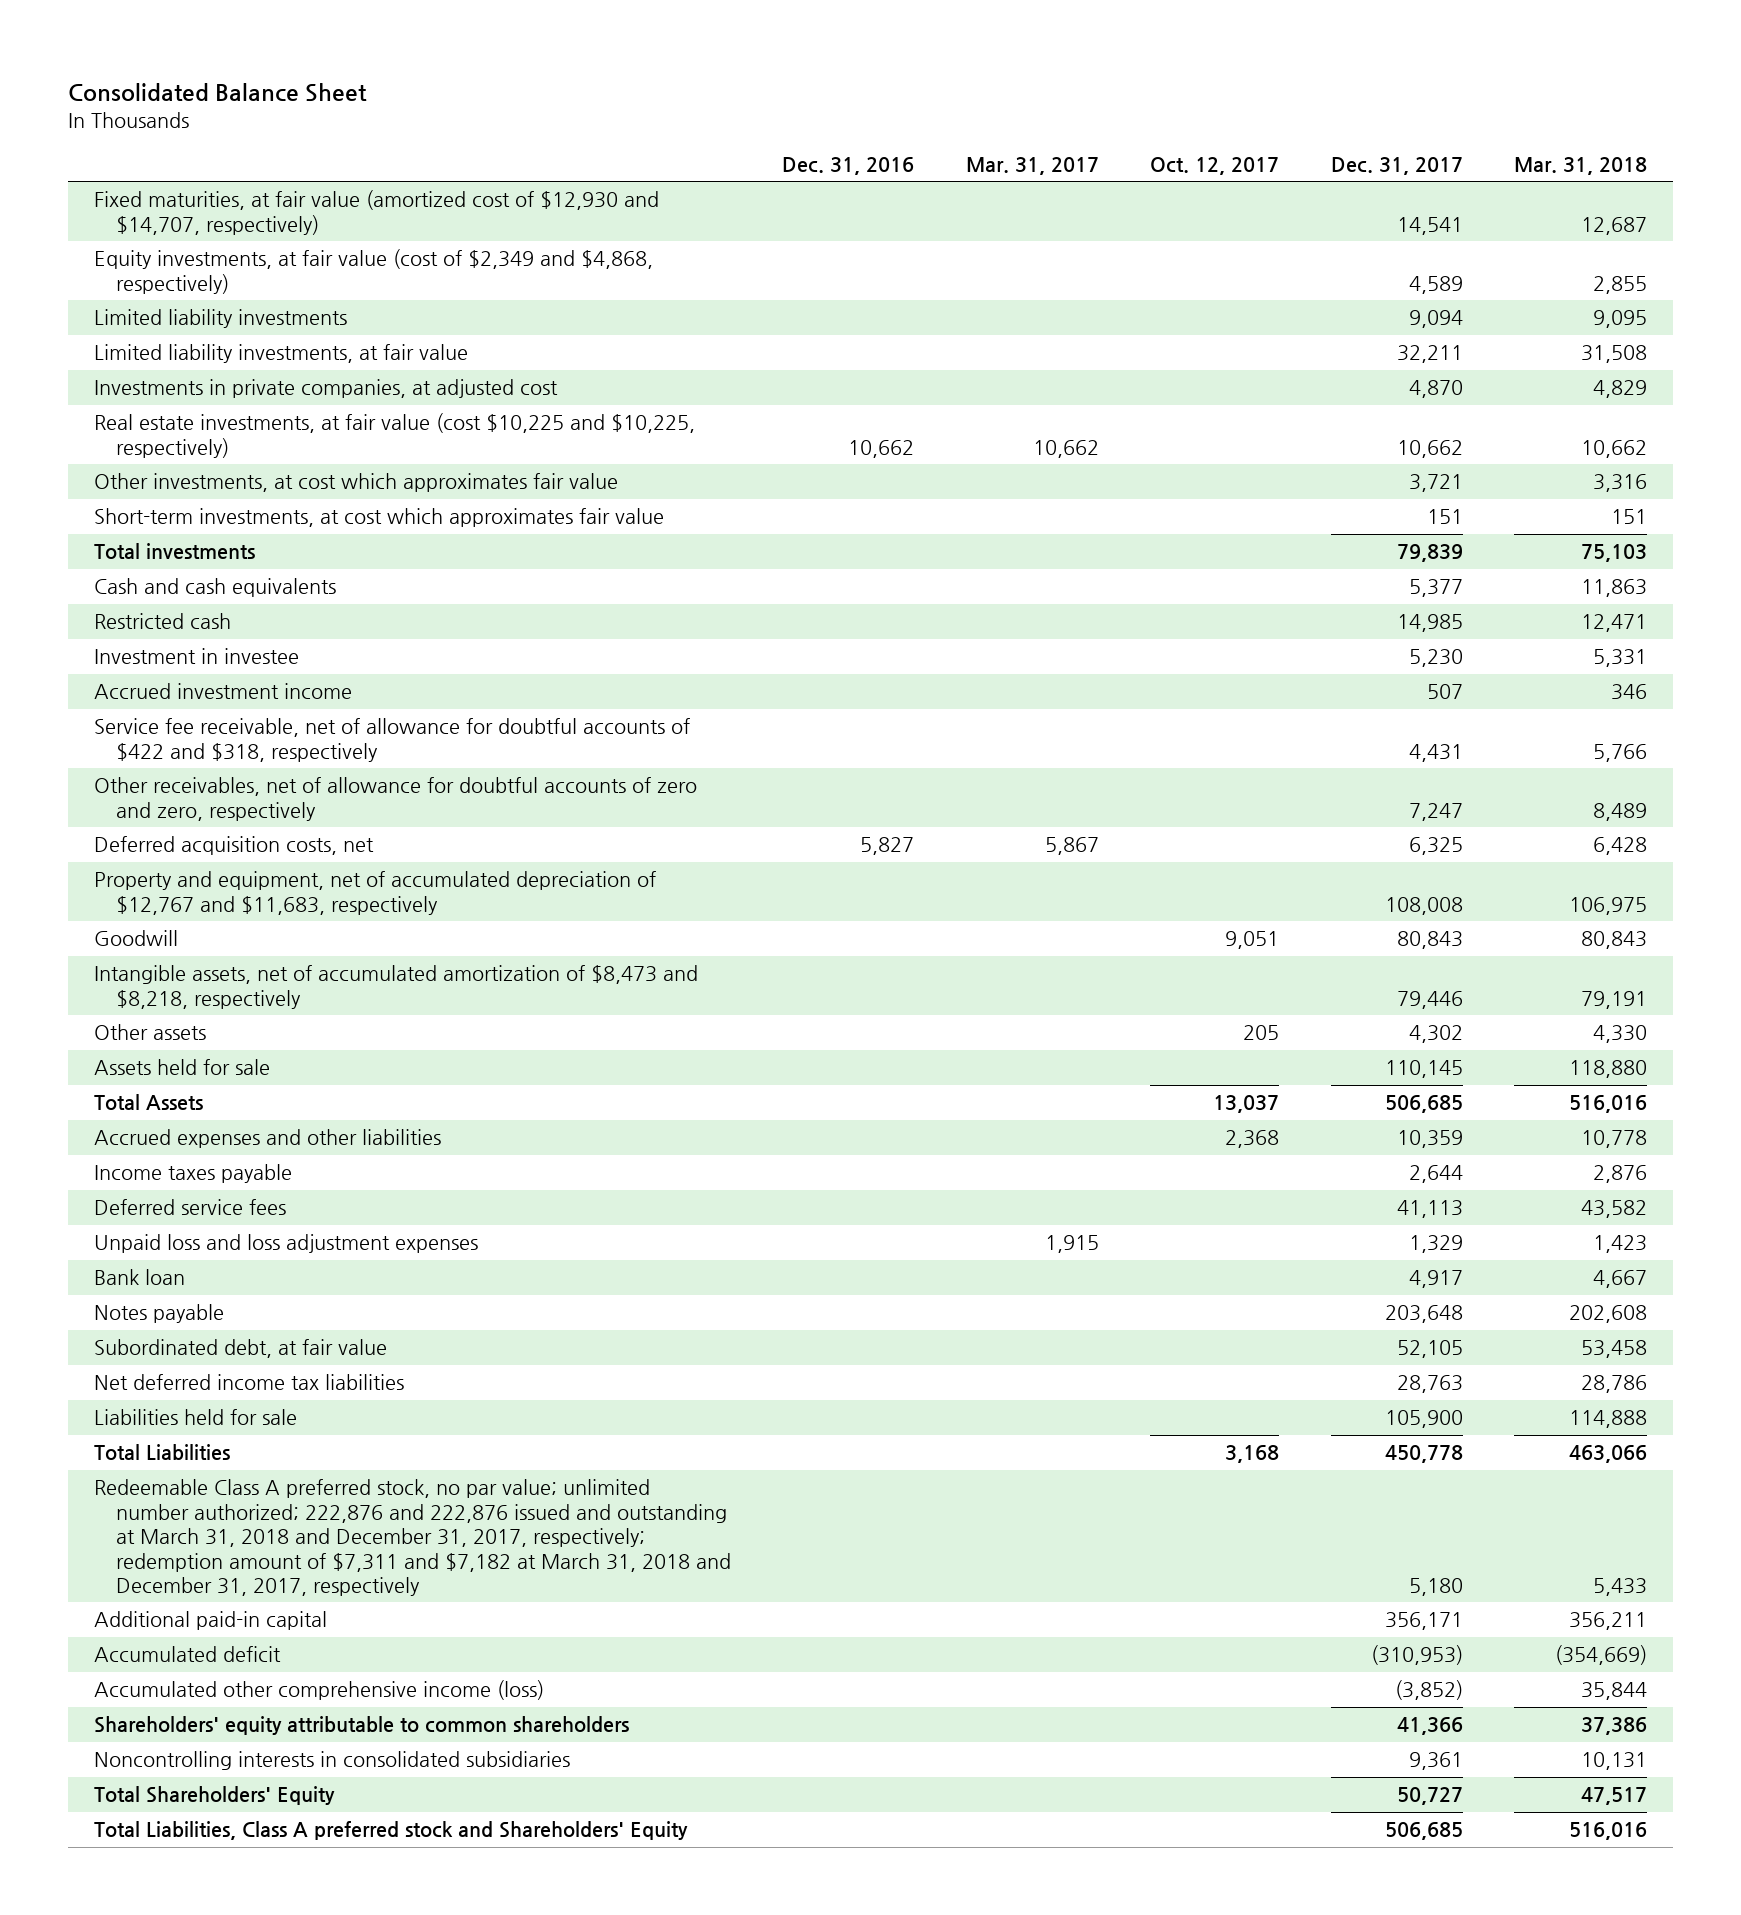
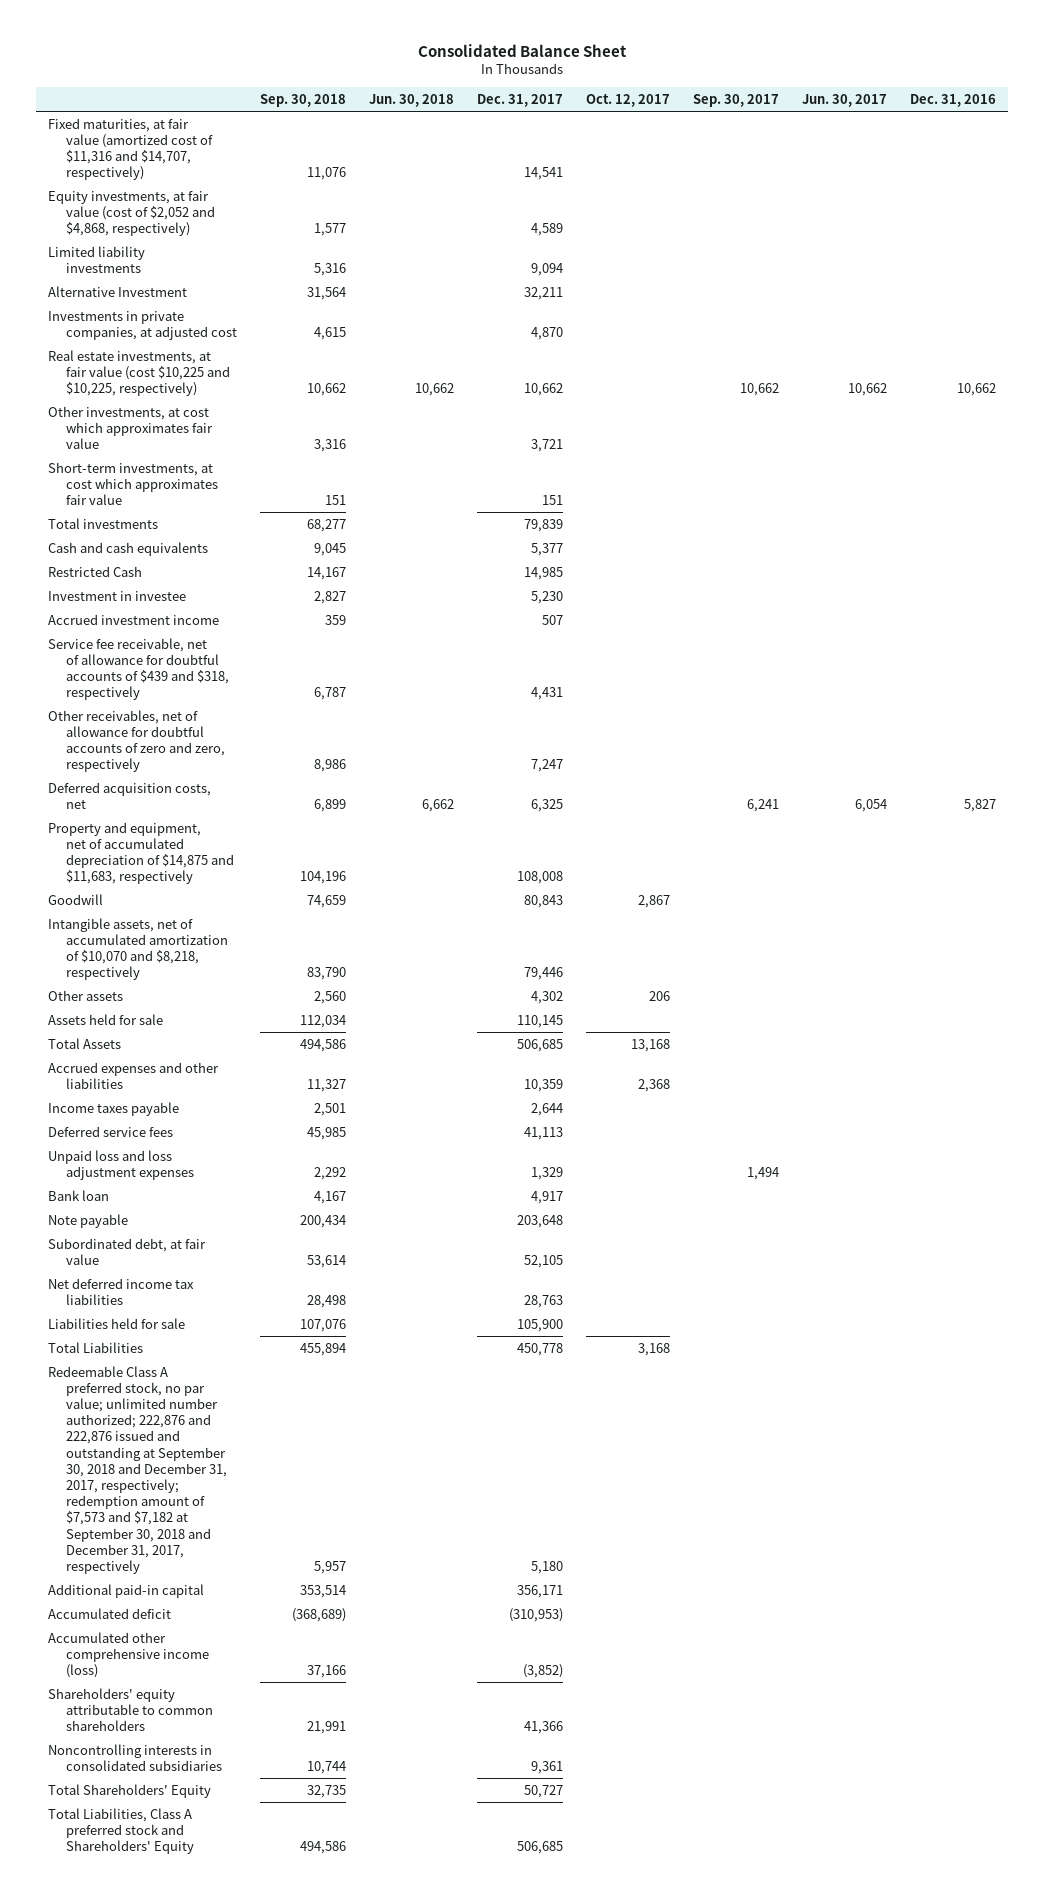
- | Dec. 31, 2016 | Mar. 31, 2017 | Oct. 12, 2017 | Dec. 31, 2017 | Mar. 31, 2018
+ | Sep. 30, 2018 | Jun. 30, 2018 | Dec. 31, 2017 | Oct. 12, 2017 | Sep. 30, 2017 | Jun. 30, 2017 | Dec. 31, 2016
- Fixed maturities, at fair value (amortized cost of $12,930 and $14,707, respectively) | | | | 14,541 | 12,687
- Equity investments, at fair value (cost of $2,349 and $4,868, respectively) | | | | 4,589 | 2,855
+ Fixed maturities, at fair value (amortized cost of $11,316 and $14,707, respectively) | 11,076 | | 14,541 | | | |
+ Equity investments, at fair value (cost of $2,052 and $4,868, respectively) | 1,577 | | 4,589 | | | |
- Limited liability investments, at fair value | | | | 32,211 | 31,508
+ Alternative Investment | 31,564 | | 32,211 | | | |
- Restricted cash | | | | 14,985 | 12,471
+ Restricted Cash | 14,167 | | 14,985 | | | |
- Service fee receivable, net of allowance for doubtful accounts of $422 and $318, respectively | | | | 4,431 | 5,766
+ Service fee receivable, net of allowance for doubtful accounts of $439 and $318, respectively | 6,787 | | 4,431 | | | |
- Property and equipment, net of accumulated depreciation of $12,767 and $11,683, respectively | | | | 108,008 | 106,975
- Goodwill | | | 9,051 | 80,843 | 80,843
- Intangible assets, net of accumulated amortization of $8,473 and $8,218, respectively | | | | 79,446 | 79,191
- Other assets | | | 205 | 4,302 | 4,330
+ Property and equipment, net of accumulated depreciation of $14,875 and $11,683, respectively | 104,196 | | 108,008 | | | |
+ Goodwill | 74,659 | | 80,843 | 2,867 | | |
+ Intangible assets, net of accumulated amortization of $10,070 and $8,218, respectively | 83,790 | | 79,446 | | | |
+ Other assets | 2,560 | | 4,302 | 206 | | |
- Total Assets | | | 13,037 | 506,685 | 516,016
+ Total Assets | 494,586 | | 506,685 | 13,168 | | |
- Notes payable | | | | 203,648 | 202,608
+ Note payable | 200,434 | | 203,648 | | | |
- Redeemable Class A preferred stock, no par value; unlimited number authorized; 222,876 and 222,876 issued and outstanding at March 31, 2018 and December 31, 2017, respectively; redemption amount of $7,311 and $7,182 at March 31, 2018 and December 31, 2017, respectively | | | | 5,180 | 5,433
+ Redeemable Class A preferred stock, no par value; unlimited number authorized; 222,876 and 222,876 issued and outstanding at September 30, 2018 and December 31, 2017, respectively; redemption amount of $7,573 and $7,182 at September 30, 2018 and December 31, 2017, respectively | 5,957 | | 5,180 | | | |

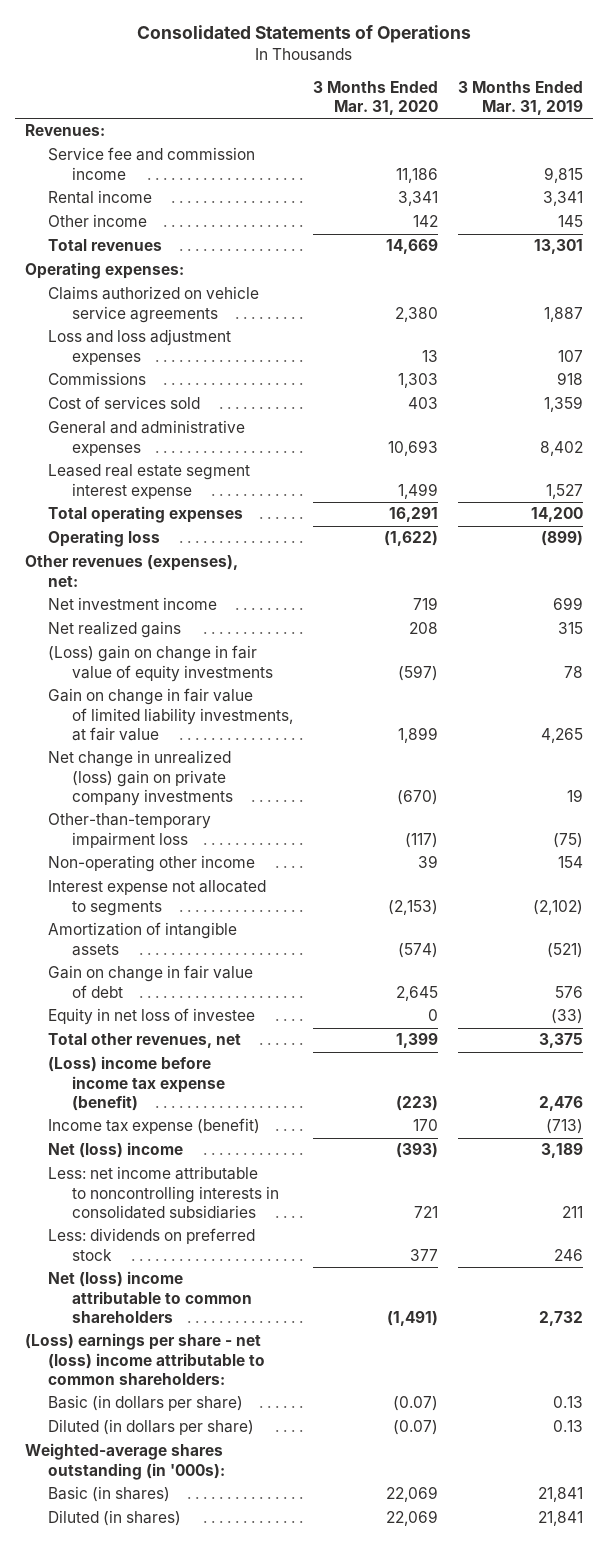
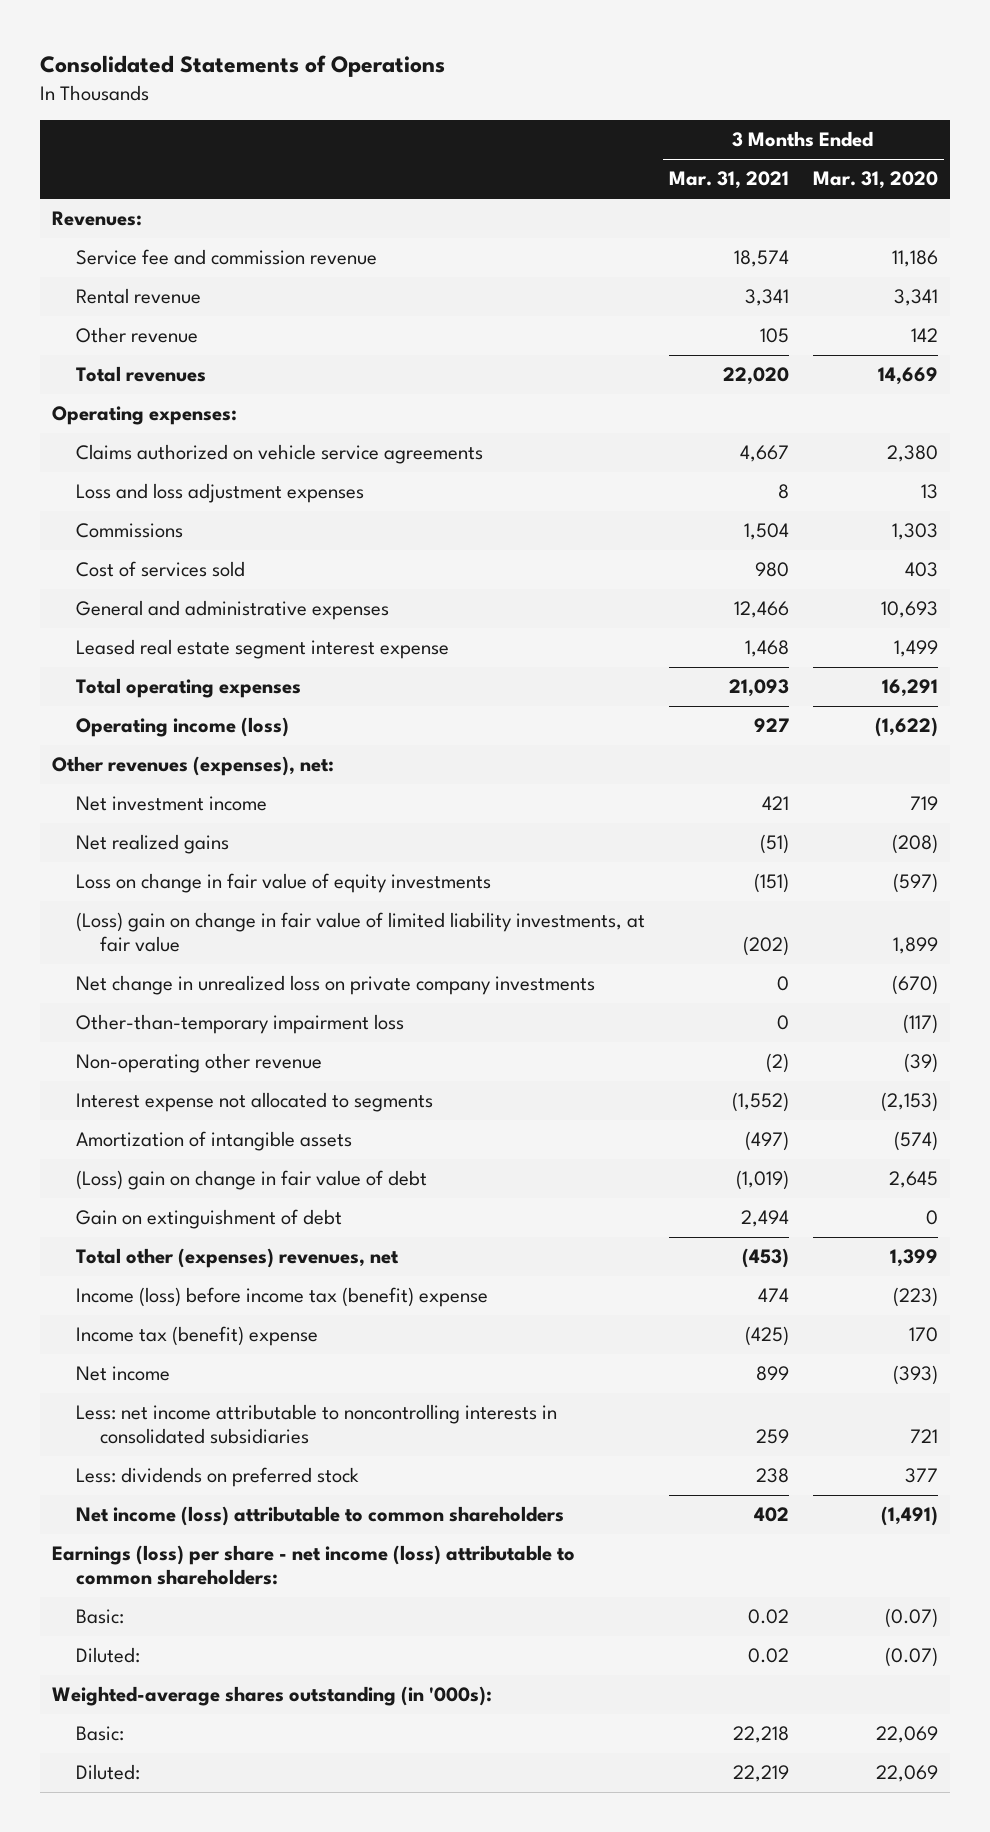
- | 3 Months Ended Mar. 31, 2020 | 3 Months Ended Mar. 31, 2019
+ | 3 Months Ended Mar. 31, 2021 | 3 Months Ended Mar. 31, 2020
- Service fee and commission income | 11,186 | 9,815
- Rental income | 3,341 | 3,341
- Other income | 142 | 145
+ Service fee and commission revenue | 18,574 | 11,186
+ Rental revenue | 3,341 | 3,341
+ Other revenue | 105 | 142
- Operating loss | (1,622) | (899)
+ Operating income (loss) | 927 | (1,622)
- Net realized gains | 208 | 315
- (Loss) gain on change in fair value of equity investments | (597) | 78
- Gain on change in fair value of limited liability investments, at fair value | 1,899 | 4,265
- Net change in unrealized (loss) gain on private company investments | (670) | 19
+ Net realized gains | (51) | (208)
+ Loss on change in fair value of equity investments | (151) | (597)
+ (Loss) gain on change in fair value of limited liability investments, at fair value | (202) | 1,899
+ Net change in unrealized loss on private company investments | 0 | (670)
- Non-operating other income | 39 | 154
+ Non-operating other revenue | (2) | (39)
- Gain on change in fair value of debt | 2,645 | 576
- Equity in net loss of investee | 0 | (33)
- Total other revenues, net | 1,399 | 3,375
- (Loss) income before income tax expense (benefit) | (223) | 2,476
- Income tax expense (benefit) | 170 | (713)
- Net (loss) income | (393) | 3,189
+ (Loss) gain on change in fair value of debt | (1,019) | 2,645
+ Gain on extinguishment of debt | 2,494 | 0
+ Total other (expenses) revenues, net | (453) | 1,399
+ Income (loss) before income tax (benefit) expense | 474 | (223)
+ Income tax (benefit) expense | (425) | 170
+ Net income | 899 | (393)
- Net (loss) income attributable to common shareholders | (1,491) | 2,732
- (Loss) earnings per share - net (loss) income attributable to common shareholders:
- Basic (in dollars per share) | (0.07) | 0.13
- Diluted (in dollars per share) | (0.07) | 0.13
+ Net income (loss) attributable to common shareholders | 402 | (1,491)
+ Earnings (loss) per share - net income (loss) attributable to common shareholders:
+ Basic: | 0.02 | (0.07)
+ Diluted: | 0.02 | (0.07)
- Basic (in shares) | 22,069 | 21,841
- Diluted (in shares) | 22,069 | 21,841
+ Basic: | 22,218 | 22,069
+ Diluted: | 22,219 | 22,069

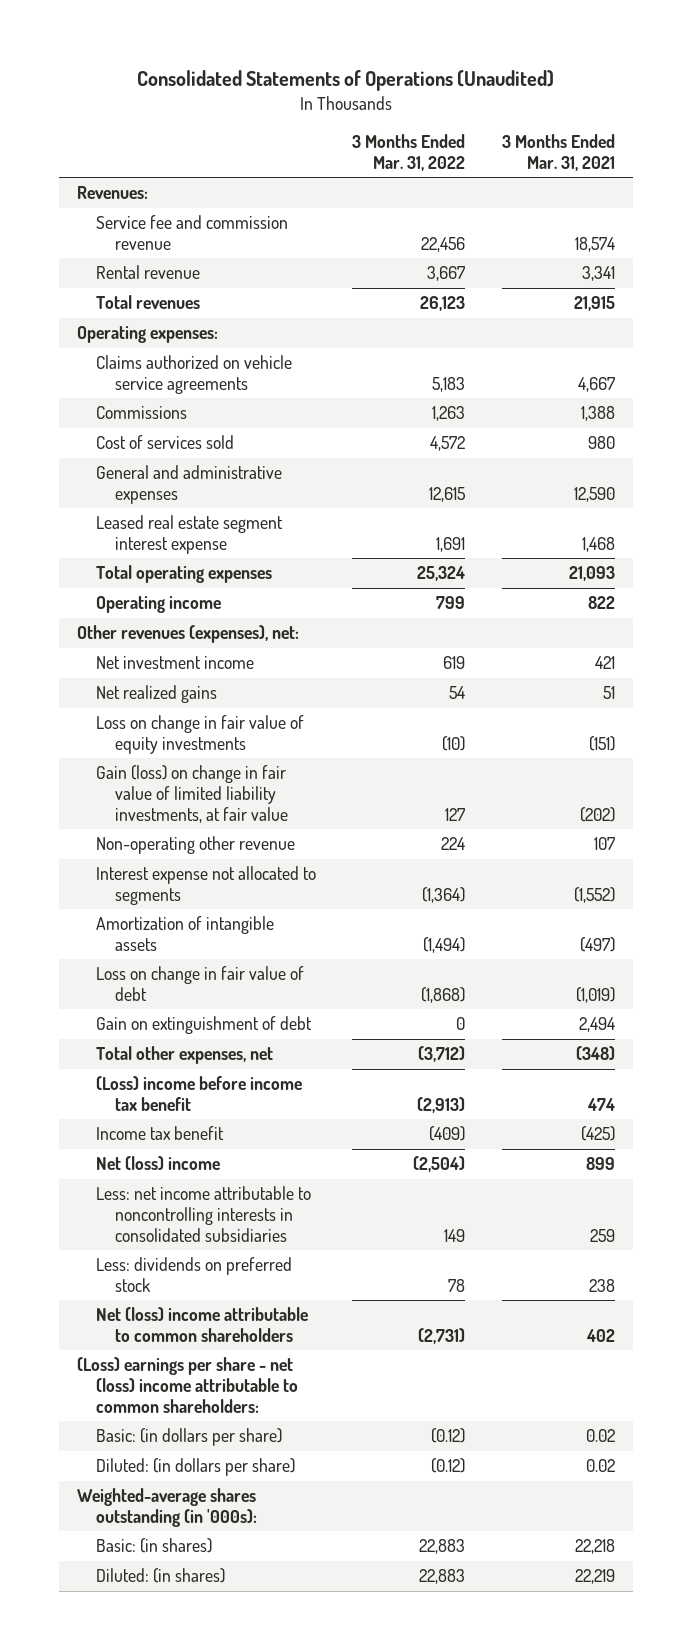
- Consolidated Statements of Operations
+ Consolidated Statements of Operations (Unaudited)
- | 3 Months Ended Mar. 31, 2021 | 3 Months Ended Mar. 31, 2020
+ | 3 Months Ended Mar. 31, 2022 | 3 Months Ended Mar. 31, 2021
- Other revenue | 105 | 142
- Total revenues | 22,020 | 14,669
+ Total revenues | 26,123 | 21,915
- Loss and loss adjustment expenses | 8 | 13
- Commissions | 1,504 | 1,303
+ Commissions | 1,263 | 1,388
- General and administrative expenses | 12,466 | 10,693
+ General and administrative expenses | 12,615 | 12,590
- Operating income (loss) | 927 | (1,622)
+ Operating income | 799 | 822
- Net realized gains | (51) | (208)
+ Net realized gains | 54 | 51
- (Loss) gain on change in fair value of limited liability investments, at fair value | (202) | 1,899
- Net change in unrealized loss on private company investments | 0 | (670)
- Other-than-temporary impairment loss | 0 | (117)
- Non-operating other revenue | (2) | (39)
+ Gain (loss) on change in fair value of limited liability investments, at fair value | 127 | (202)
+ Non-operating other revenue | 224 | 107
- (Loss) gain on change in fair value of debt | (1,019) | 2,645
+ Loss on change in fair value of debt | (1,868) | (1,019)
- Total other (expenses) revenues, net | (453) | 1,399
- Income (loss) before income tax (benefit) expense | 474 | (223)
- Income tax (benefit) expense | (425) | 170
- Net income | 899 | (393)
+ Total other expenses, net | (3,712) | (348)
+ (Loss) income before income tax benefit | (2,913) | 474
+ Income tax benefit | (409) | (425)
+ Net (loss) income | (2,504) | 899
- Net income (loss) attributable to common shareholders | 402 | (1,491)
- Earnings (loss) per share - net income (loss) attributable to common shareholders:
- Basic: | 0.02 | (0.07)
- Diluted: | 0.02 | (0.07)
+ Net (loss) income attributable to common shareholders | (2,731) | 402
+ (Loss) earnings per share - net (loss) income attributable to common shareholders:
+ Basic: (in dollars per share) | (0.12) | 0.02
+ Diluted: (in dollars per share) | (0.12) | 0.02
- Basic: | 22,218 | 22,069
- Diluted: | 22,219 | 22,069
+ Basic: (in shares) | 22,883 | 22,218
+ Diluted: (in shares) | 22,883 | 22,219

